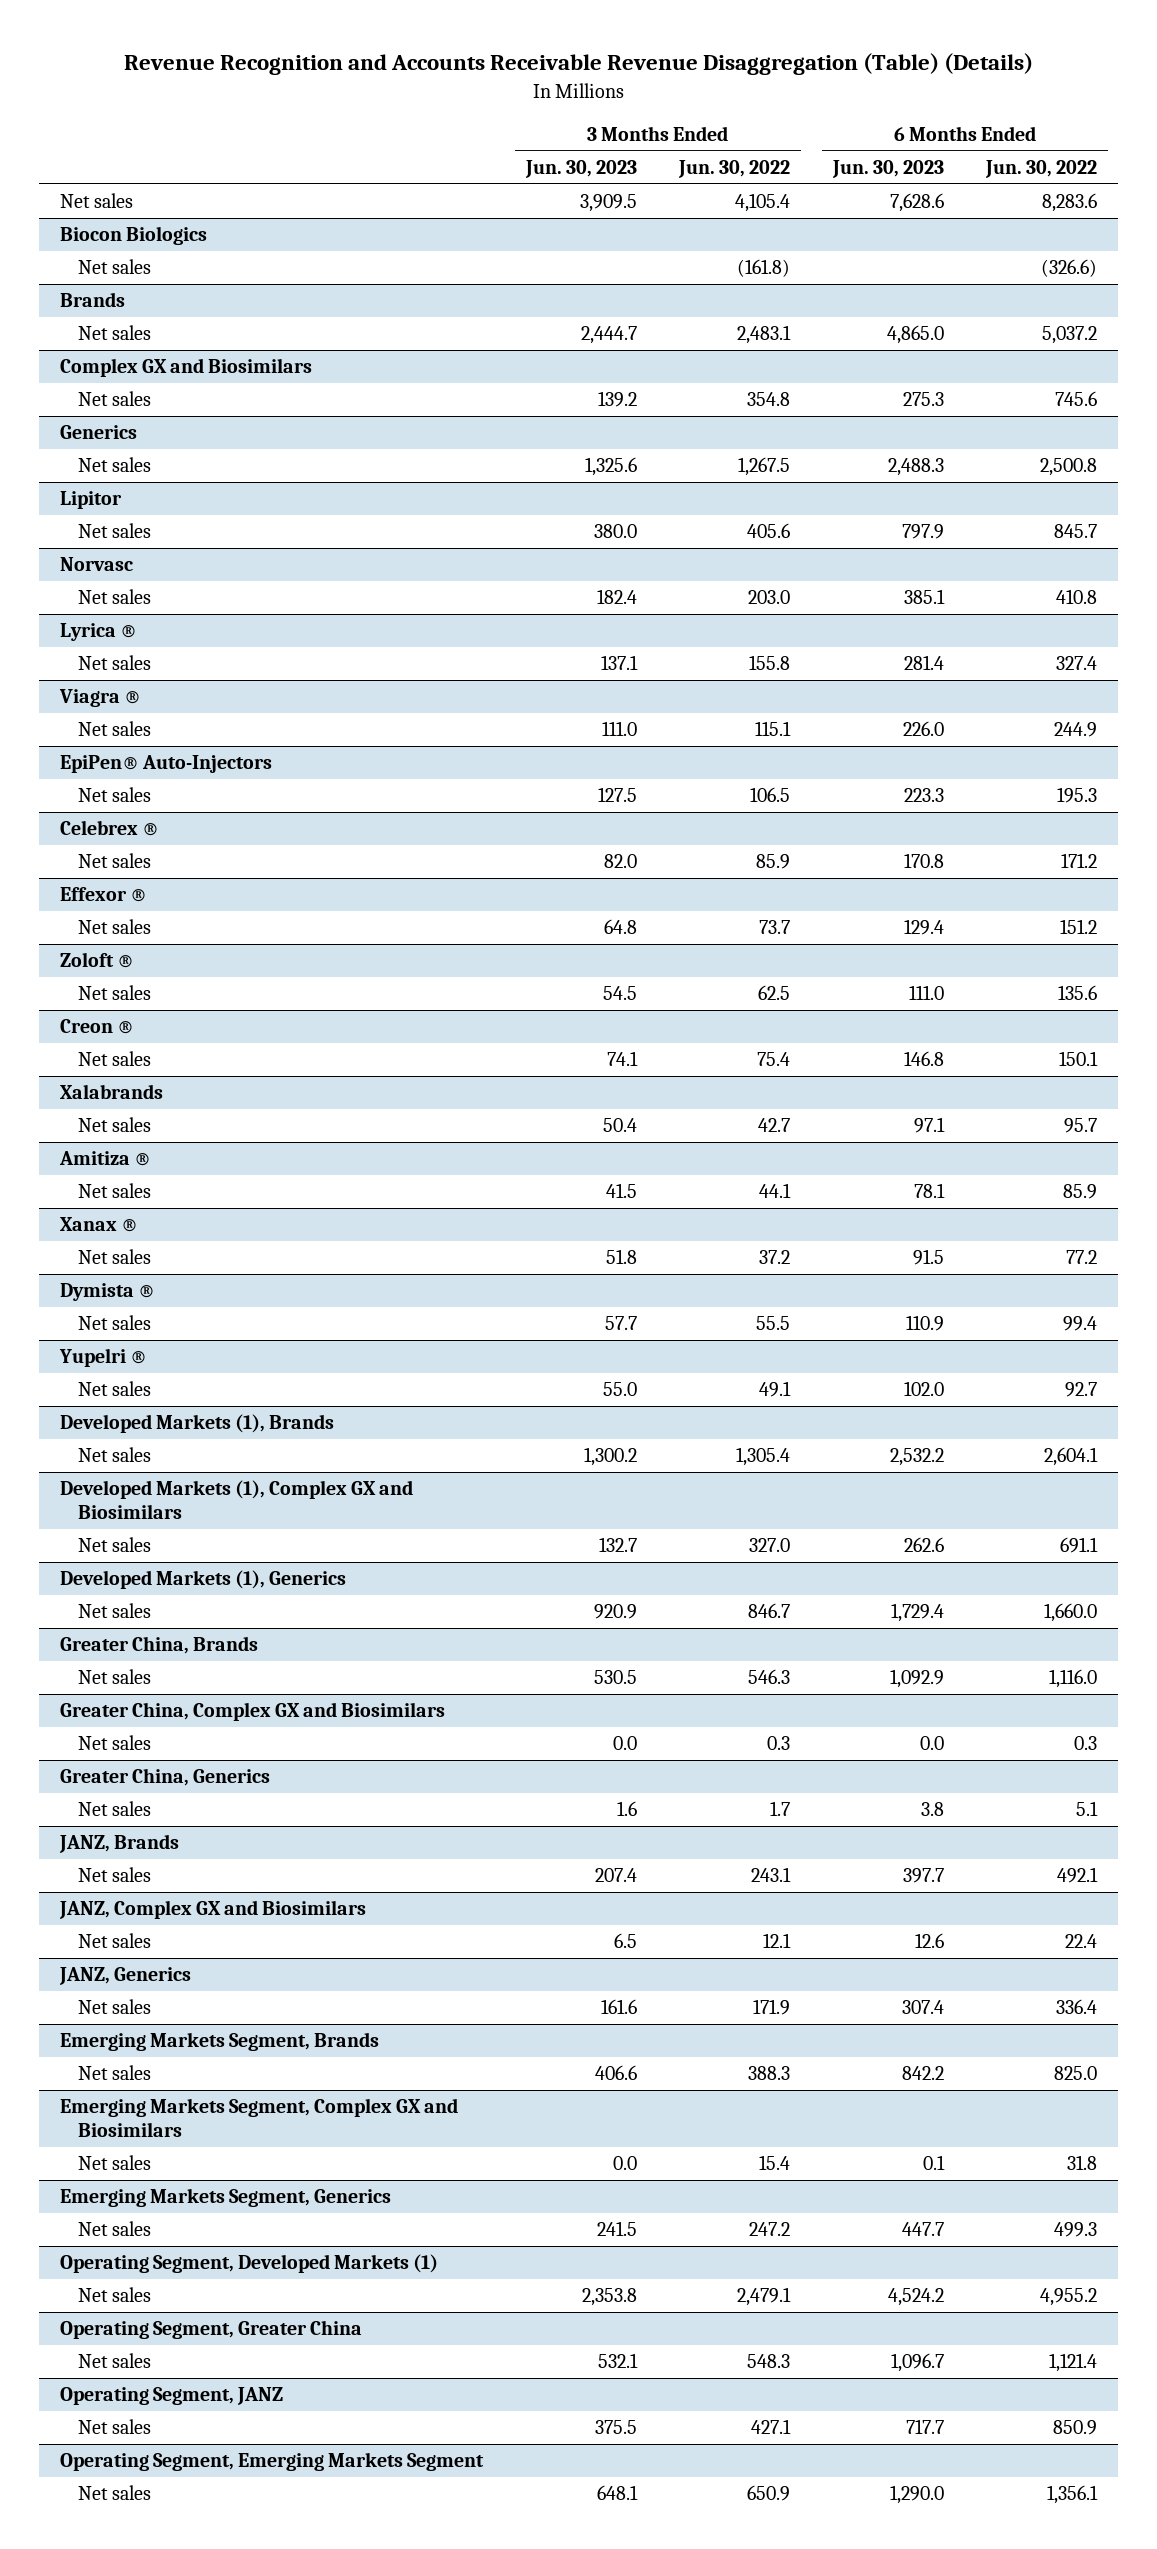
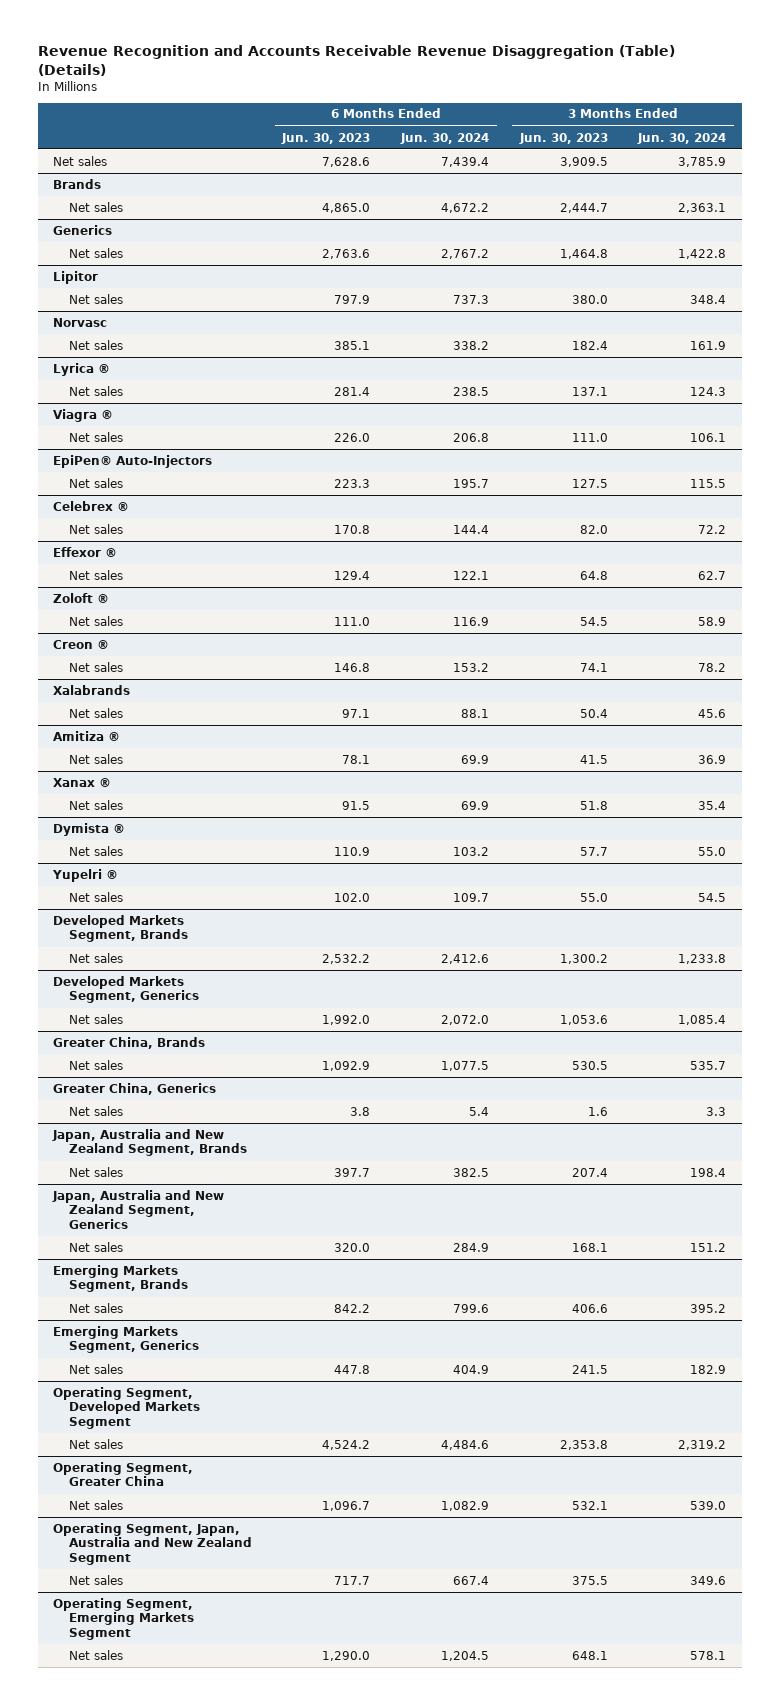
- | 3 Months Ended Jun. 30, 2023 | 3 Months Ended Jun. 30, 2022 | 6 Months Ended Jun. 30, 2023 | 6 Months Ended Jun. 30, 2022
+ | 6 Months Ended Jun. 30, 2023 | 6 Months Ended Jun. 30, 2024 | 3 Months Ended Jun. 30, 2023 | 3 Months Ended Jun. 30, 2024
- Biocon Biologics
- Net sales | | (161.8) | | (326.6)
- Complex GX and Biosimilars
- Net sales | 139.2 | 354.8 | 275.3 | 745.6
@ Generics
- Net sales | 1,325.6 | 1,267.5 | 2,488.3 | 2,500.8
+ Net sales | 2,763.6 | 2,767.2 | 1,464.8 | 1,422.8
- Developed Markets (1), Brands
+ Developed Markets Segment, Brands
- Developed Markets (1), Complex GX and Biosimilars
- Net sales | 132.7 | 327.0 | 262.6 | 691.1
- Developed Markets (1), Generics
- Net sales | 920.9 | 846.7 | 1,729.4 | 1,660.0
+ Developed Markets Segment, Generics
+ Net sales | 1,992.0 | 2,072.0 | 1,053.6 | 1,085.4
- Greater China, Complex GX and Biosimilars
- Net sales | 0.0 | 0.3 | 0.0 | 0.3
- JANZ, Brands
+ Japan, Australia and New Zealand Segment, Brands
- JANZ, Complex GX and Biosimilars
- Net sales | 6.5 | 12.1 | 12.6 | 22.4
- JANZ, Generics
- Net sales | 161.6 | 171.9 | 307.4 | 336.4
+ Japan, Australia and New Zealand Segment, Generics
+ Net sales | 320.0 | 284.9 | 168.1 | 151.2
- Emerging Markets Segment, Complex GX and Biosimilars
- Net sales | 0.0 | 15.4 | 0.1 | 31.8
@ Emerging Markets Segment, Generics
- Net sales | 241.5 | 247.2 | 447.7 | 499.3
- Operating Segment, Developed Markets (1)
@ Emerging Markets Segment, Generics
+ Net sales | 447.8 | 404.9 | 241.5 | 182.9
+ Operating Segment, Developed Markets Segment
- Operating Segment, JANZ
+ Operating Segment, Japan, Australia and New Zealand Segment

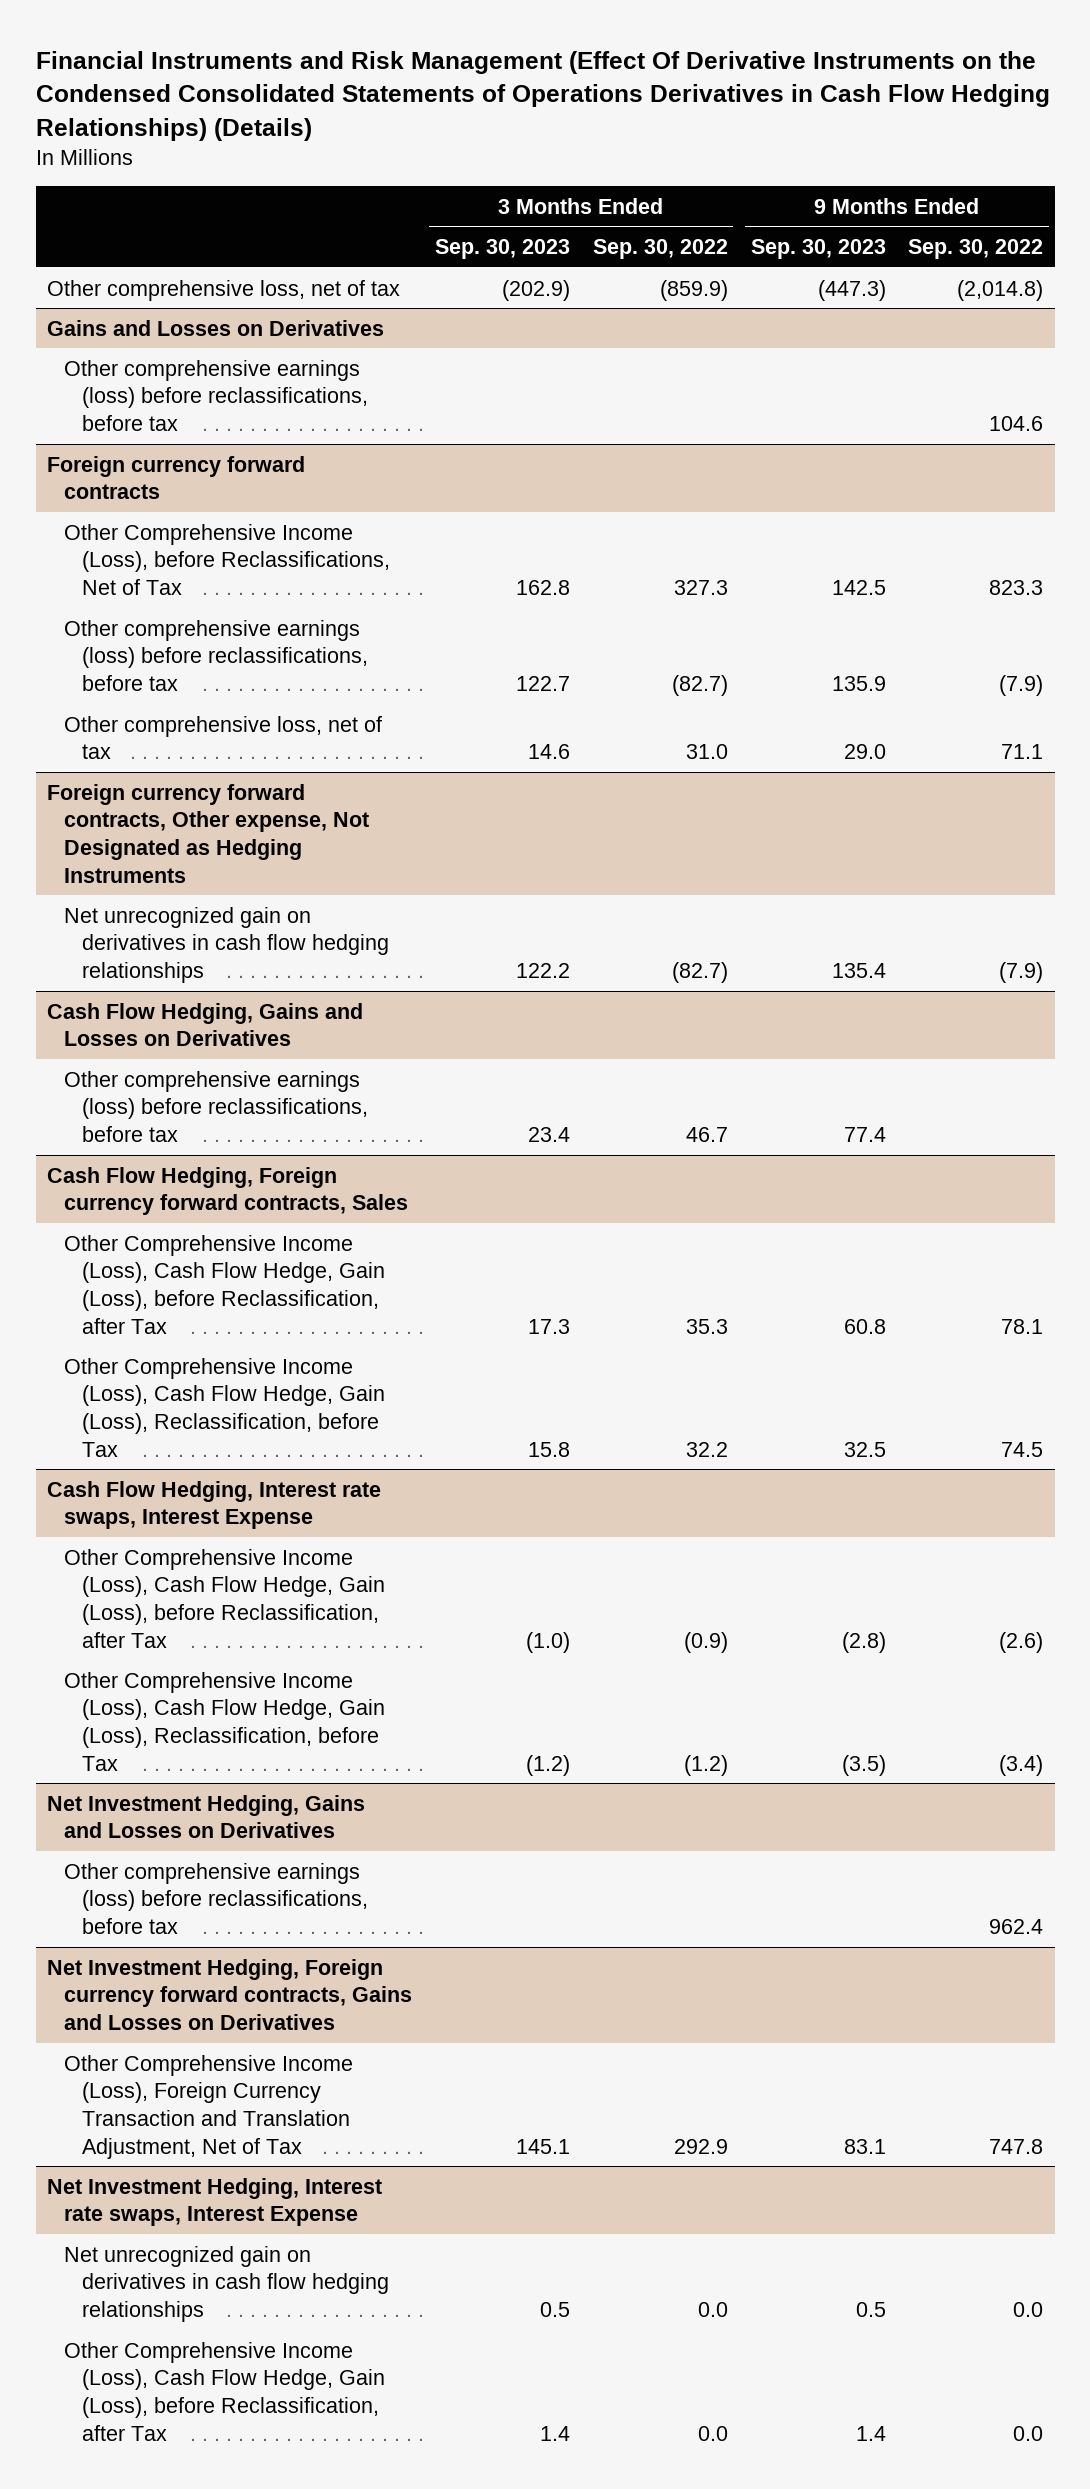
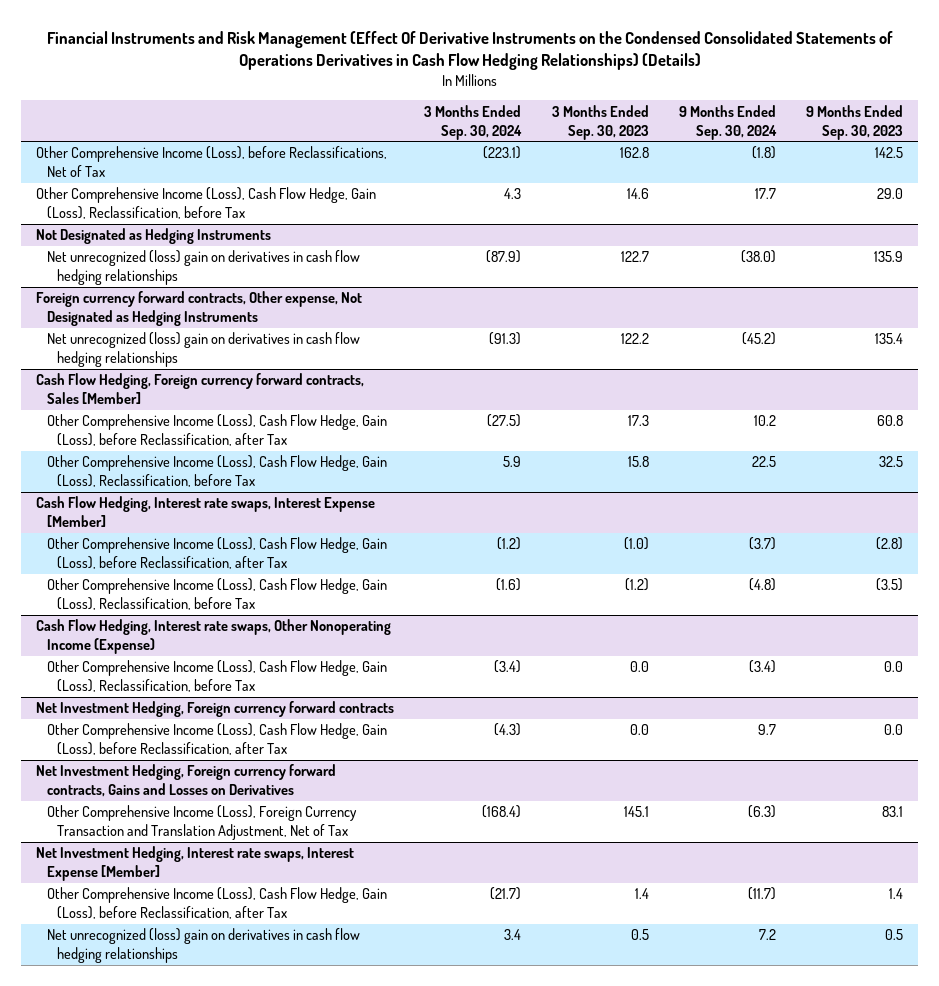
- | 3 Months Ended Sep. 30, 2023 | 3 Months Ended Sep. 30, 2022 | 9 Months Ended Sep. 30, 2023 | 9 Months Ended Sep. 30, 2022
+ | 3 Months Ended Sep. 30, 2024 | 3 Months Ended Sep. 30, 2023 | 9 Months Ended Sep. 30, 2024 | 9 Months Ended Sep. 30, 2023
- Other comprehensive loss, net of tax | (202.9) | (859.9) | (447.3) | (2,014.8)
- Gains and Losses on Derivatives
- Other comprehensive earnings (loss) before reclassifications, before tax | | | | 104.6
- Foreign currency forward contracts
- Other comprehensive earnings (loss) before reclassifications, before tax | 122.7 | (82.7) | 135.9 | (7.9)
- Other comprehensive loss, net of tax | 14.6 | 31.0 | 29.0 | 71.1
+ Other Comprehensive Income (Loss), Cash Flow Hedge, Gain (Loss), Reclassification, before Tax | 4.3 | 14.6 | 17.7 | 29.0
+ Not Designated as Hedging Instruments
+ Net unrecognized (loss) gain on derivatives in cash flow hedging relationships | (87.9) | 122.7 | (38.0) | 135.9
@ Foreign currency forward contracts, Other expense, Not Designated as Hedging Instruments
- Net unrecognized gain on derivatives in cash flow hedging relationships | 122.2 | (82.7) | 135.4 | (7.9)
- Cash Flow Hedging, Gains and Losses on Derivatives
- Other comprehensive earnings (loss) before reclassifications, before tax | 23.4 | 46.7 | 77.4 |
- Cash Flow Hedging, Foreign currency forward contracts, Sales
@ Foreign currency forward contracts, Other expense, Not Designated as Hedging Instruments
+ Net unrecognized (loss) gain on derivatives in cash flow hedging relationships | (91.3) | 122.2 | (45.2) | 135.4
+ Cash Flow Hedging, Foreign currency forward contracts, Sales [Member]
- Cash Flow Hedging, Interest rate swaps, Interest Expense
+ Cash Flow Hedging, Interest rate swaps, Interest Expense [Member]
- Net Investment Hedging, Gains and Losses on Derivatives
- Other comprehensive earnings (loss) before reclassifications, before tax | | | | 962.4
+ Cash Flow Hedging, Interest rate swaps, Other Nonoperating Income (Expense)
+ Other Comprehensive Income (Loss), Cash Flow Hedge, Gain (Loss), Reclassification, before Tax | (3.4) | 0.0 | (3.4) | 0.0
+ Net Investment Hedging, Foreign currency forward contracts
+ Other Comprehensive Income (Loss), Cash Flow Hedge, Gain (Loss), before Reclassification, after Tax | (4.3) | 0.0 | 9.7 | 0.0
- Net Investment Hedging, Interest rate swaps, Interest Expense
- Net unrecognized gain on derivatives in cash flow hedging relationships | 0.5 | 0.0 | 0.5 | 0.0
+ Net Investment Hedging, Interest rate swaps, Interest Expense [Member]
+ Net unrecognized (loss) gain on derivatives in cash flow hedging relationships | 3.4 | 0.5 | 7.2 | 0.5

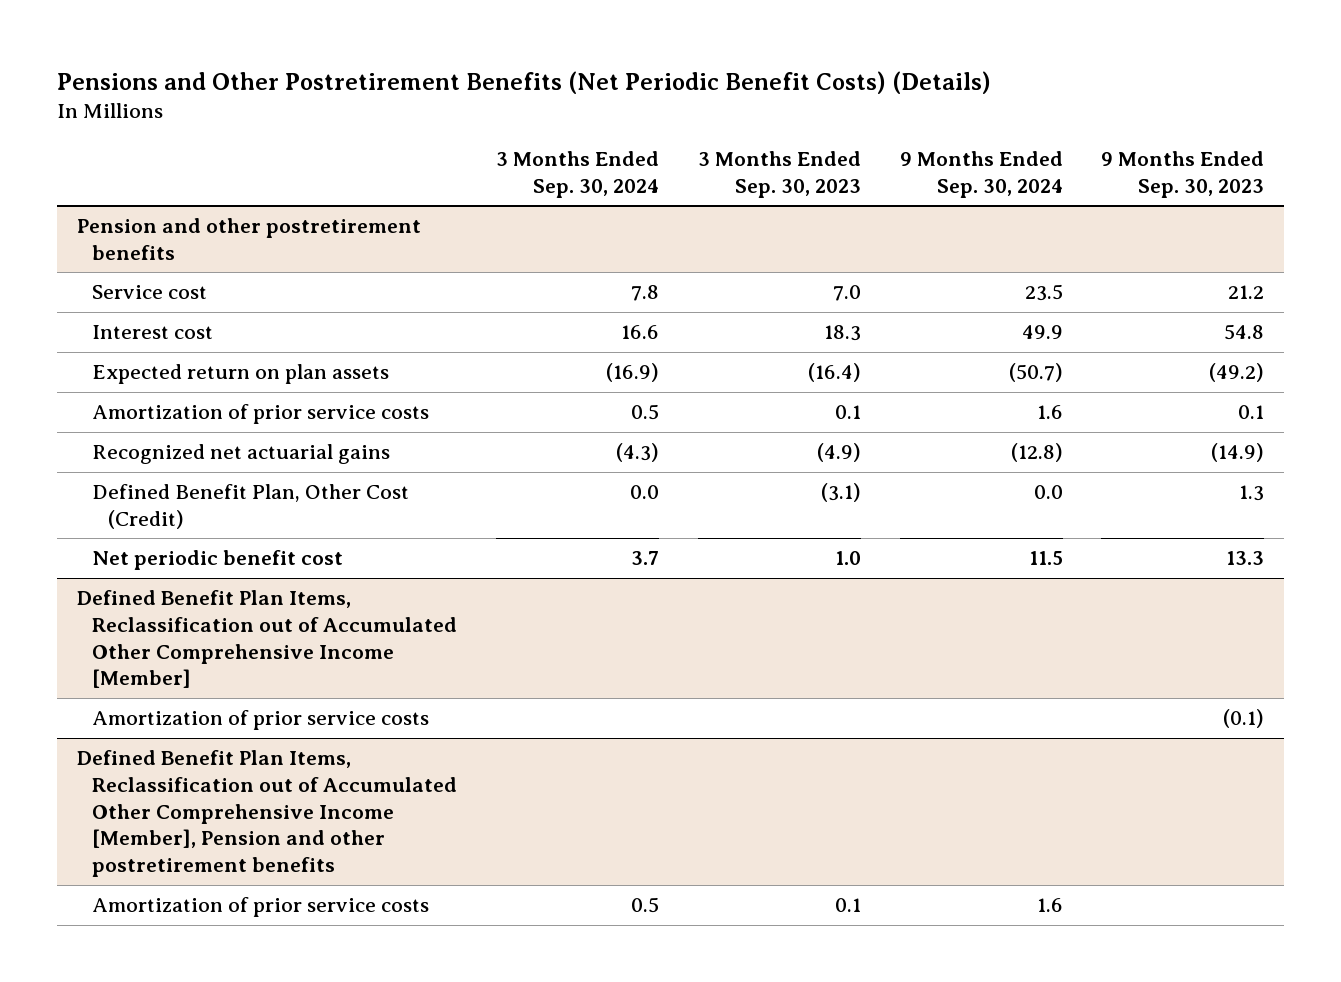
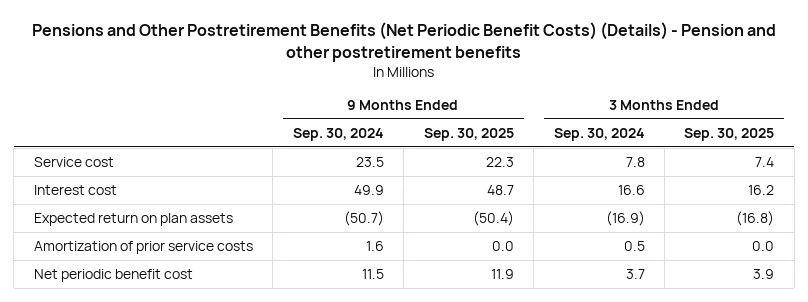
- Pensions and Other Postretirement Benefits (Net Periodic Benefit Costs) (Details)
+ Pensions and Other Postretirement Benefits (Net Periodic Benefit Costs) (Details) - Pension and other postretirement benefits
- | 3 Months Ended Sep. 30, 2024 | 3 Months Ended Sep. 30, 2023 | 9 Months Ended Sep. 30, 2024 | 9 Months Ended Sep. 30, 2023
+ | 9 Months Ended Sep. 30, 2024 | 9 Months Ended Sep. 30, 2025 | 3 Months Ended Sep. 30, 2024 | 3 Months Ended Sep. 30, 2025
- Pension and other postretirement benefits
- Recognized net actuarial gains | (4.3) | (4.9) | (12.8) | (14.9)
- Defined Benefit Plan, Other Cost (Credit) | 0.0 | (3.1) | 0.0 | 1.3
- Defined Benefit Plan Items, Reclassification out of Accumulated Other Comprehensive Income [Member]
- Amortization of prior service costs | | | | (0.1)
- Defined Benefit Plan Items, Reclassification out of Accumulated Other Comprehensive Income [Member], Pension and other postretirement benefits
- Amortization of prior service costs | 0.5 | 0.1 | 1.6 |

